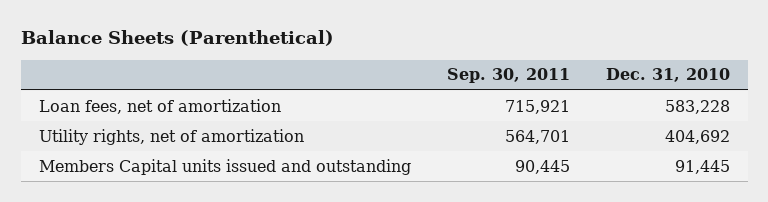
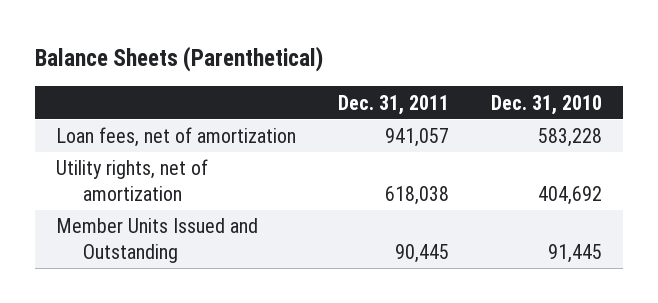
- | Sep. 30, 2011 | Dec. 31, 2010
+ | Dec. 31, 2011 | Dec. 31, 2010
- Members Capital units issued and outstanding | 90,445 | 91,445
+ Member Units Issued and Outstanding | 90,445 | 91,445

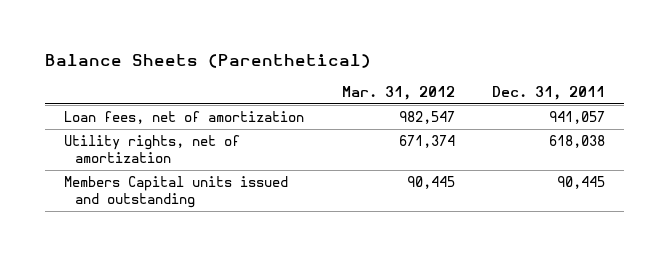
- | Dec. 31, 2011 | Dec. 31, 2010
+ | Mar. 31, 2012 | Dec. 31, 2011
- Member Units Issued and Outstanding | 90,445 | 91,445
+ Members Capital units issued and outstanding | 90,445 | 90,445

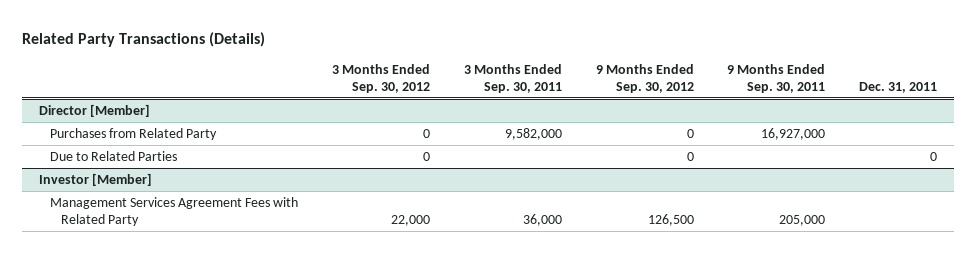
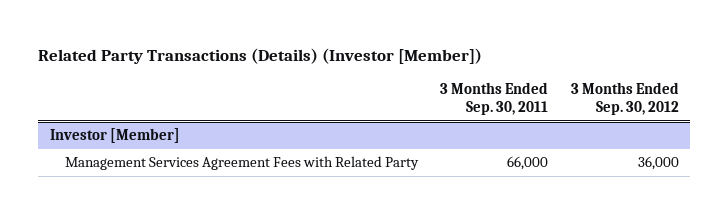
- Related Party Transactions (Details)
+ Related Party Transactions (Details) (Investor [Member])
- | 3 Months Ended Sep. 30, 2012 | 3 Months Ended Sep. 30, 2011 | 9 Months Ended Sep. 30, 2012 | 9 Months Ended Sep. 30, 2011 | Dec. 31, 2011
+ | 3 Months Ended Sep. 30, 2011 | 3 Months Ended Sep. 30, 2012
- Director [Member]
- Purchases from Related Party | 0 | 9,582,000 | 0 | 16,927,000 |
- Due to Related Parties | 0 | | 0 | | 0
@ Investor [Member]
- Management Services Agreement Fees with Related Party | 22,000 | 36,000 | 126,500 | 205,000 |
+ Management Services Agreement Fees with Related Party | 66,000 | 36,000

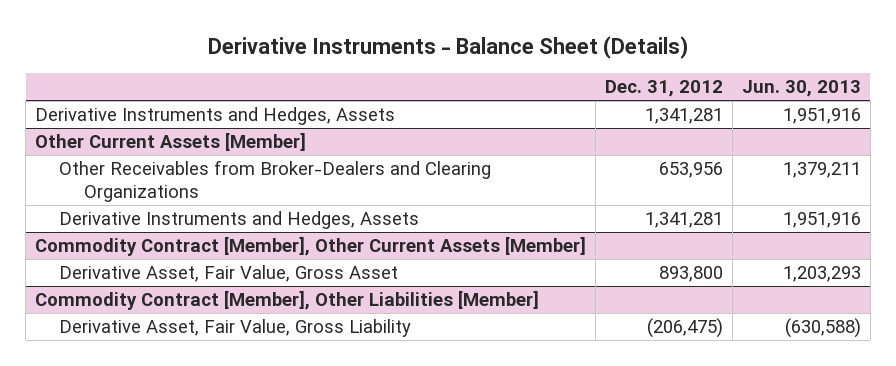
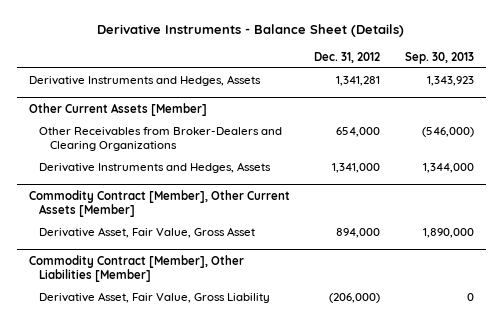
- | Dec. 31, 2012 | Jun. 30, 2013
+ | Dec. 31, 2012 | Sep. 30, 2013
@ Other Current Assets [Member]
- Other Receivables from Broker-Dealers and Clearing Organizations | 653,956 | 1,379,211
- Derivative Instruments and Hedges, Assets | 1,341,281 | 1,951,916
+ Other Receivables from Broker-Dealers and Clearing Organizations | 654,000 | (546,000)
+ Derivative Instruments and Hedges, Assets | 1,341,000 | 1,344,000
@ Commodity Contract [Member], Other Current Assets [Member]
- Derivative Asset, Fair Value, Gross Asset | 893,800 | 1,203,293
+ Derivative Asset, Fair Value, Gross Asset | 894,000 | 1,890,000
@ Commodity Contract [Member], Other Liabilities [Member]
- Derivative Asset, Fair Value, Gross Liability | (206,475) | (630,588)
+ Derivative Asset, Fair Value, Gross Liability | (206,000) | 0

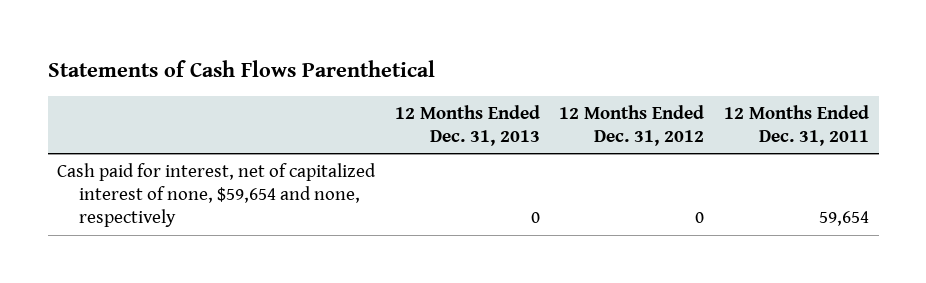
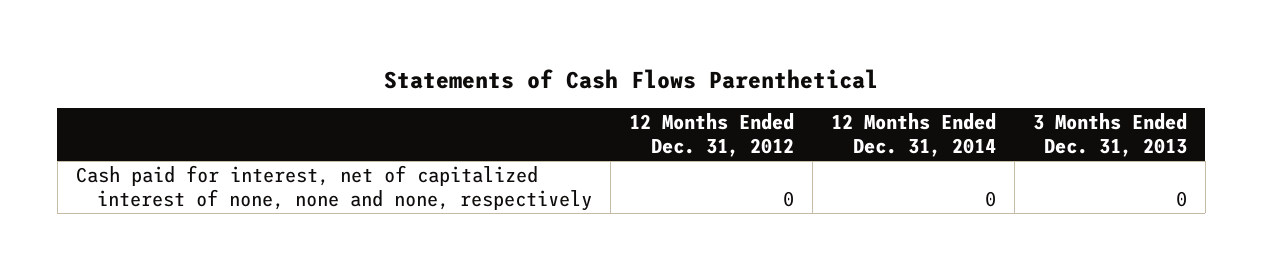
- | 12 Months Ended Dec. 31, 2013 | 12 Months Ended Dec. 31, 2012 | 12 Months Ended Dec. 31, 2011
+ | 12 Months Ended Dec. 31, 2012 | 12 Months Ended Dec. 31, 2014 | 3 Months Ended Dec. 31, 2013
- Cash paid for interest, net of capitalized interest of none, $59,654 and none, respectively | 0 | 0 | 59,654
+ Cash paid for interest, net of capitalized interest of none, none and none, respectively | 0 | 0 | 0

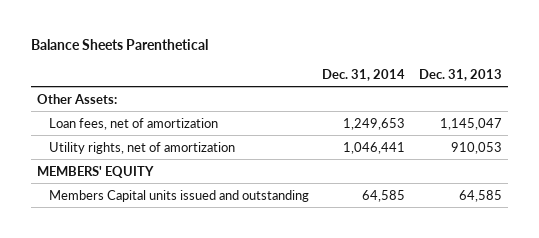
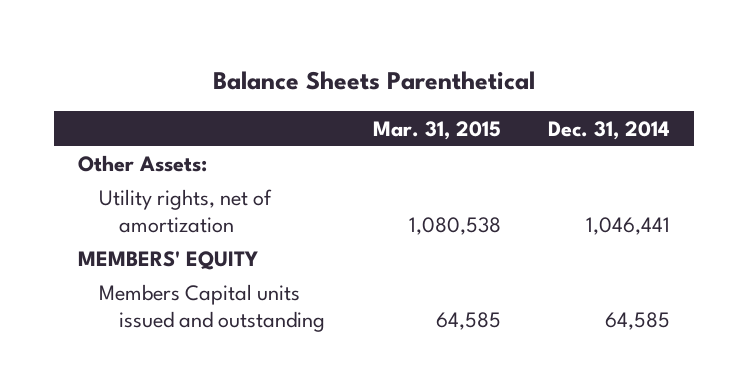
- | Dec. 31, 2014 | Dec. 31, 2013
+ | Mar. 31, 2015 | Dec. 31, 2014
- Loan fees, net of amortization | 1,249,653 | 1,145,047

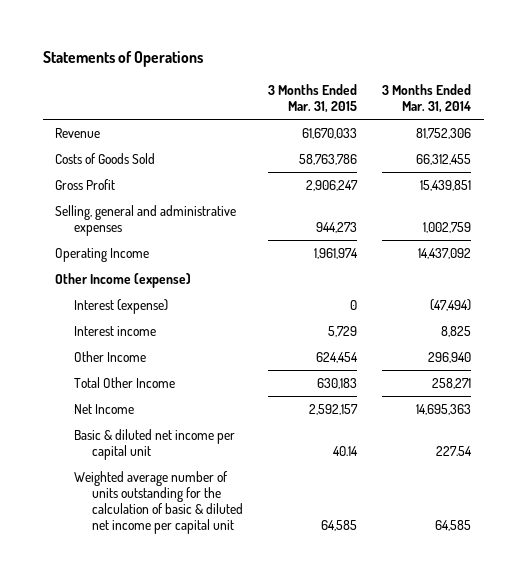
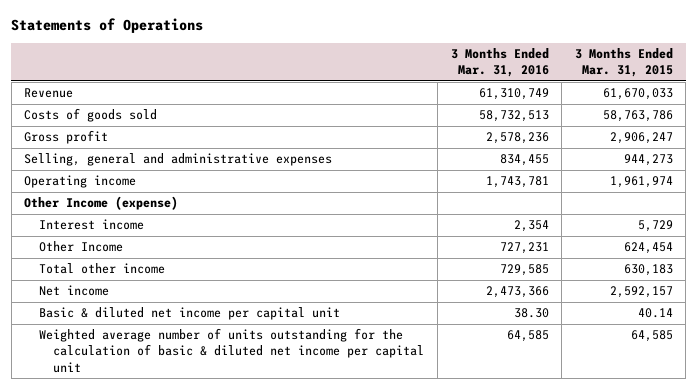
- | 3 Months Ended Mar. 31, 2015 | 3 Months Ended Mar. 31, 2014
+ | 3 Months Ended Mar. 31, 2016 | 3 Months Ended Mar. 31, 2015
- Costs of Goods Sold | 58,763,786 | 66,312,455
- Gross Profit | 2,906,247 | 15,439,851
+ Costs of goods sold | 58,732,513 | 58,763,786
+ Gross profit | 2,578,236 | 2,906,247
- Operating Income | 1,961,974 | 14,437,092
+ Operating income | 1,743,781 | 1,961,974
- Interest (expense) | 0 | (47,494)
- Total Other Income | 630,183 | 258,271
- Net Income | 2,592,157 | 14,695,363
+ Total other income | 729,585 | 630,183
+ Net income | 2,473,366 | 2,592,157

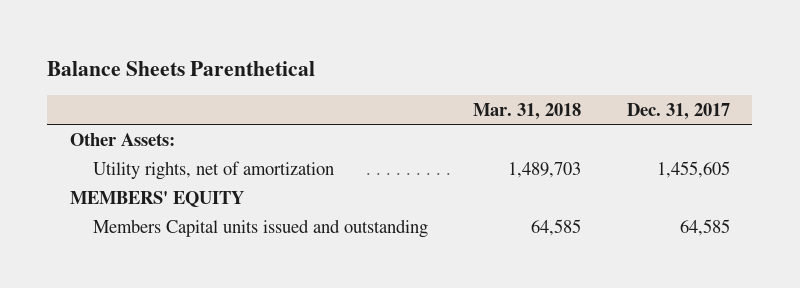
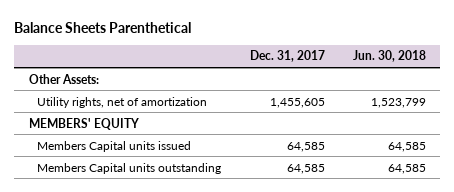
- | Mar. 31, 2018 | Dec. 31, 2017
+ | Dec. 31, 2017 | Jun. 30, 2018
- Members Capital units issued and outstanding | 64,585 | 64,585
+ Members Capital units issued | 64,585 | 64,585
+ Members Capital units outstanding | 64,585 | 64,585

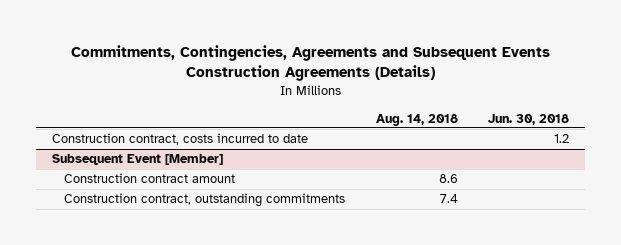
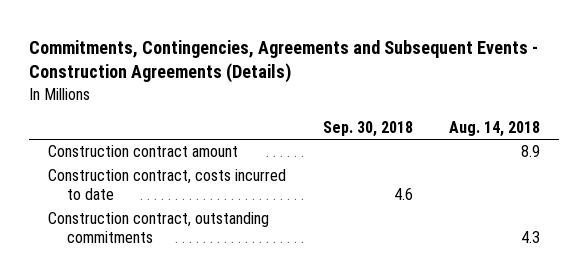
- Commitments, Contingencies, Agreements and Subsequent Events Construction Agreements (Details)
+ Commitments, Contingencies, Agreements and Subsequent Events - Construction Agreements (Details)
- | Aug. 14, 2018 | Jun. 30, 2018
+ | Sep. 30, 2018 | Aug. 14, 2018
+ Construction contract amount | | 8.9
- Subsequent Event [Member]
- Construction contract amount | 8.6 |
- Construction contract, outstanding commitments | 7.4 |
+ Construction contract, outstanding commitments | | 4.3

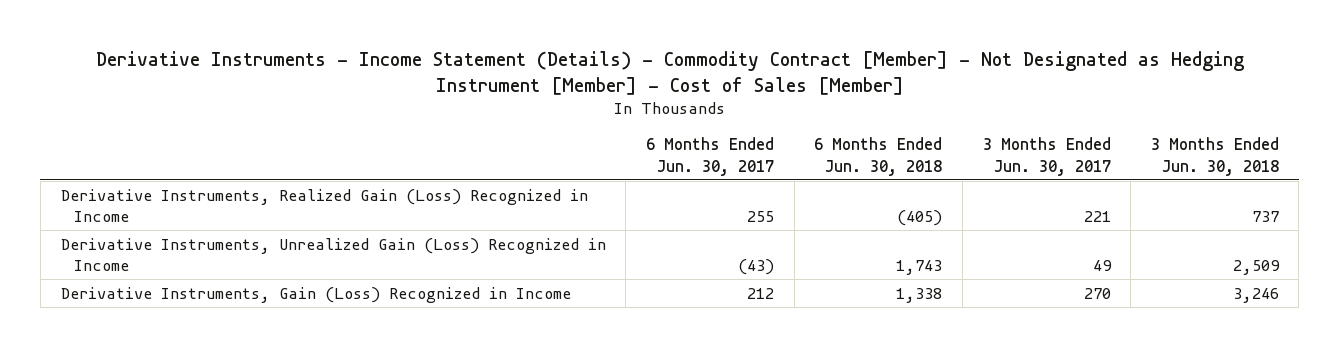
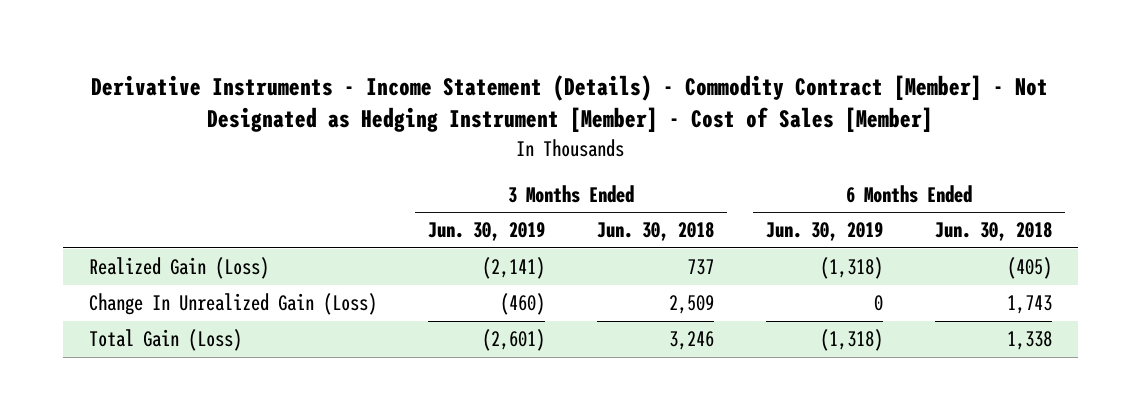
- | 6 Months Ended Jun. 30, 2017 | 6 Months Ended Jun. 30, 2018 | 3 Months Ended Jun. 30, 2017 | 3 Months Ended Jun. 30, 2018
+ | 3 Months Ended Jun. 30, 2019 | 3 Months Ended Jun. 30, 2018 | 6 Months Ended Jun. 30, 2019 | 6 Months Ended Jun. 30, 2018
- Derivative Instruments, Realized Gain (Loss) Recognized in Income | 255 | (405) | 221 | 737
- Derivative Instruments, Unrealized Gain (Loss) Recognized in Income | (43) | 1,743 | 49 | 2,509
- Derivative Instruments, Gain (Loss) Recognized in Income | 212 | 1,338 | 270 | 3,246
+ Realized Gain (Loss) | (2,141) | 737 | (1,318) | (405)
+ Change In Unrealized Gain (Loss) | (460) | 2,509 | 0 | 1,743
+ Total Gain (Loss) | (2,601) | 3,246 | (1,318) | 1,338

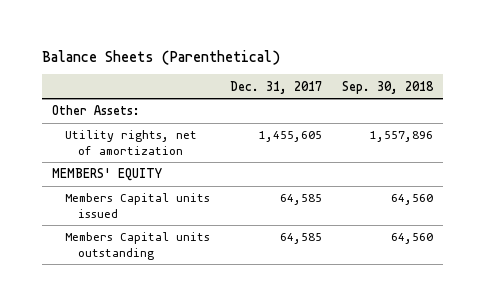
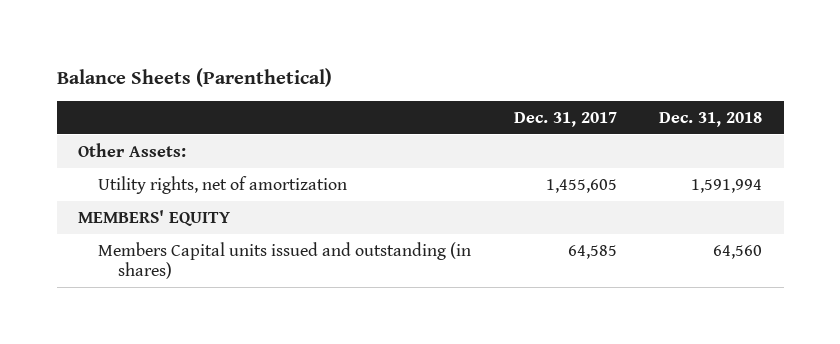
- | Dec. 31, 2017 | Sep. 30, 2018
+ | Dec. 31, 2017 | Dec. 31, 2018
- Members Capital units issued | 64,585 | 64,560
- Members Capital units outstanding | 64,585 | 64,560
+ Members Capital units issued and outstanding (in shares) | 64,585 | 64,560

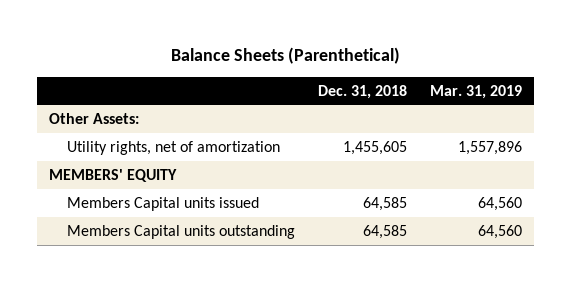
- | Dec. 31, 2017 | Dec. 31, 2018
+ | Dec. 31, 2018 | Mar. 31, 2019
- Utility rights, net of amortization | 1,455,605 | 1,591,994
+ Utility rights, net of amortization | 1,455,605 | 1,557,896
- Members Capital units issued and outstanding (in shares) | 64,585 | 64,560
+ Members Capital units issued | 64,585 | 64,560
+ Members Capital units outstanding | 64,585 | 64,560

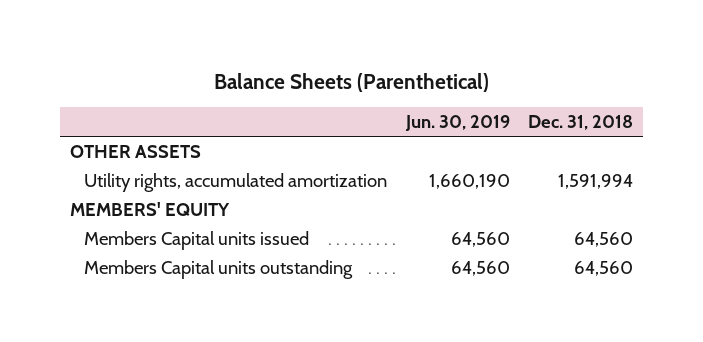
- | Dec. 31, 2018 | Mar. 31, 2019
+ | Jun. 30, 2019 | Dec. 31, 2018
- Other Assets:
- Utility rights, net of amortization | 1,455,605 | 1,557,896
+ OTHER ASSETS
+ Utility rights, accumulated amortization | 1,660,190 | 1,591,994
- Members Capital units issued | 64,585 | 64,560
- Members Capital units outstanding | 64,585 | 64,560
+ Members Capital units issued | 64,560 | 64,560
+ Members Capital units outstanding | 64,560 | 64,560

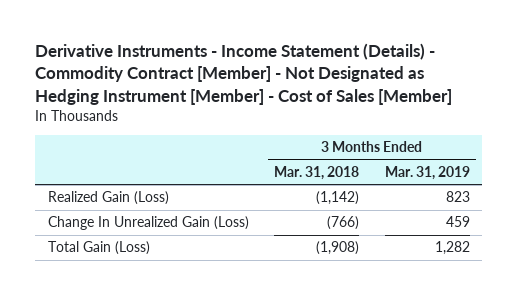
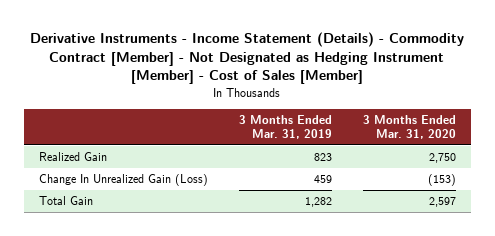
- | 3 Months Ended Mar. 31, 2018 | 3 Months Ended Mar. 31, 2019
+ | 3 Months Ended Mar. 31, 2019 | 3 Months Ended Mar. 31, 2020
- Realized Gain (Loss) | (1,142) | 823
+ Realized Gain | 823 | 2,750
- Total Gain (Loss) | (1,908) | 1,282
+ Total Gain | 1,282 | 2,597

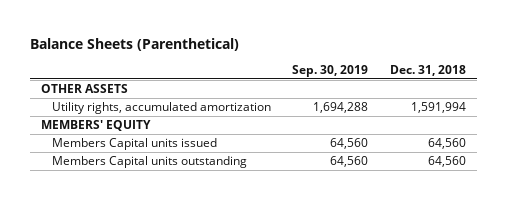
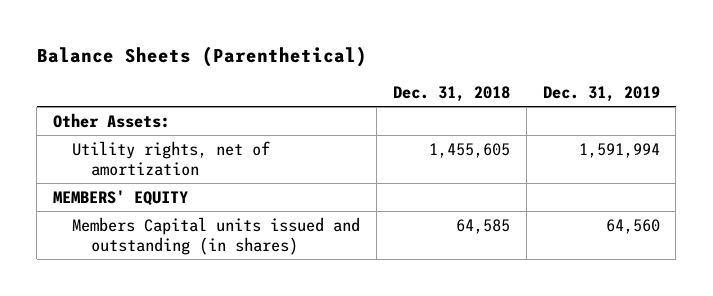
- | Sep. 30, 2019 | Dec. 31, 2018
+ | Dec. 31, 2018 | Dec. 31, 2019
- OTHER ASSETS
- Utility rights, accumulated amortization | 1,694,288 | 1,591,994
+ Other Assets:
+ Utility rights, net of amortization | 1,455,605 | 1,591,994
- Members Capital units issued | 64,560 | 64,560
- Members Capital units outstanding | 64,560 | 64,560
+ Members Capital units issued and outstanding (in shares) | 64,585 | 64,560

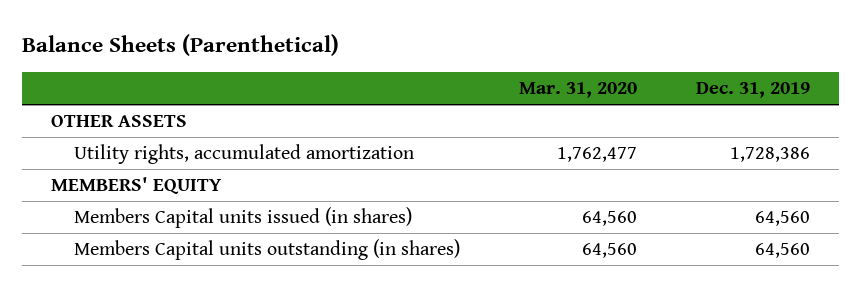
- | Dec. 31, 2018 | Dec. 31, 2019
+ | Mar. 31, 2020 | Dec. 31, 2019
- Other Assets:
- Utility rights, net of amortization | 1,455,605 | 1,591,994
+ OTHER ASSETS
+ Utility rights, accumulated amortization | 1,762,477 | 1,728,386
- Members Capital units issued and outstanding (in shares) | 64,585 | 64,560
+ Members Capital units issued (in shares) | 64,560 | 64,560
+ Members Capital units outstanding (in shares) | 64,560 | 64,560

